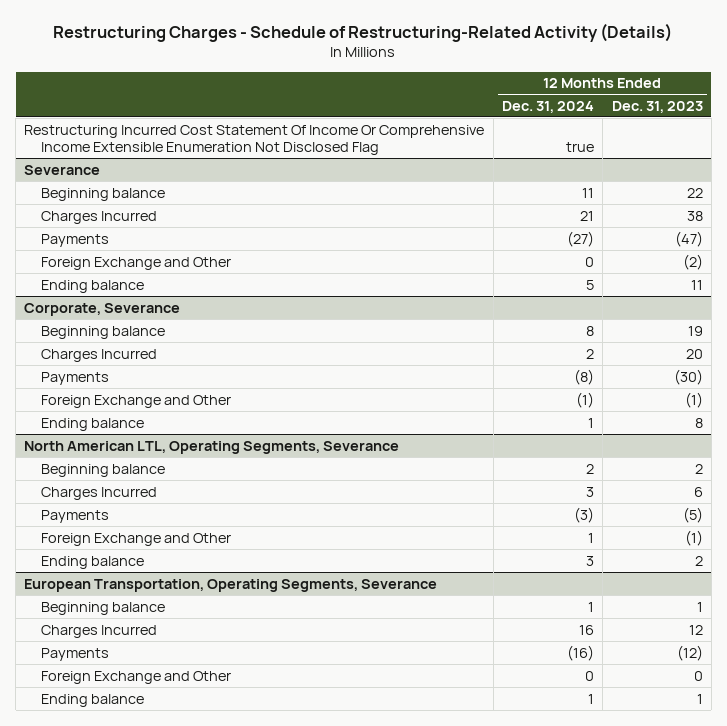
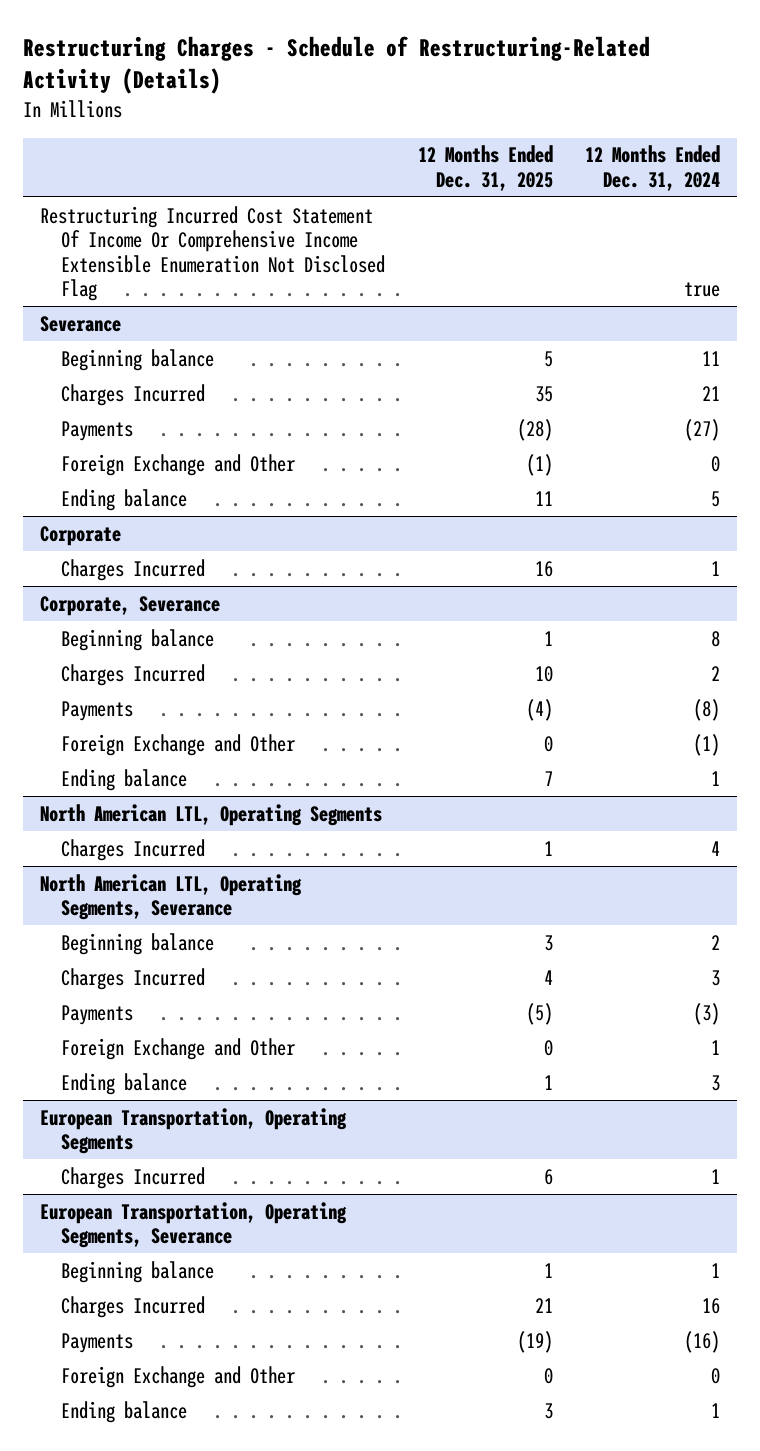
- | 12 Months Ended Dec. 31, 2024 | 12 Months Ended Dec. 31, 2023
+ | 12 Months Ended Dec. 31, 2025 | 12 Months Ended Dec. 31, 2024
+ Corporate
+ Charges Incurred | 16 | 1
+ North American LTL, Operating Segments
+ Charges Incurred | 1 | 4
+ European Transportation, Operating Segments
+ Charges Incurred | 6 | 1

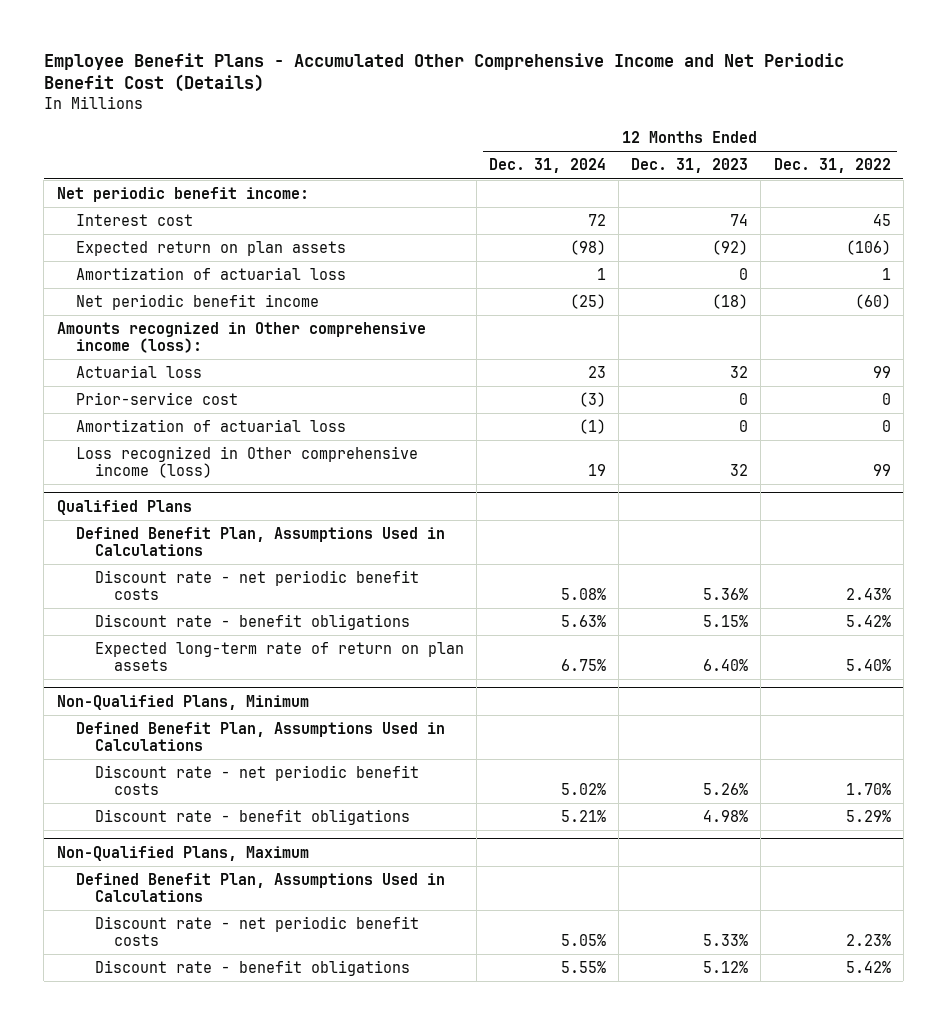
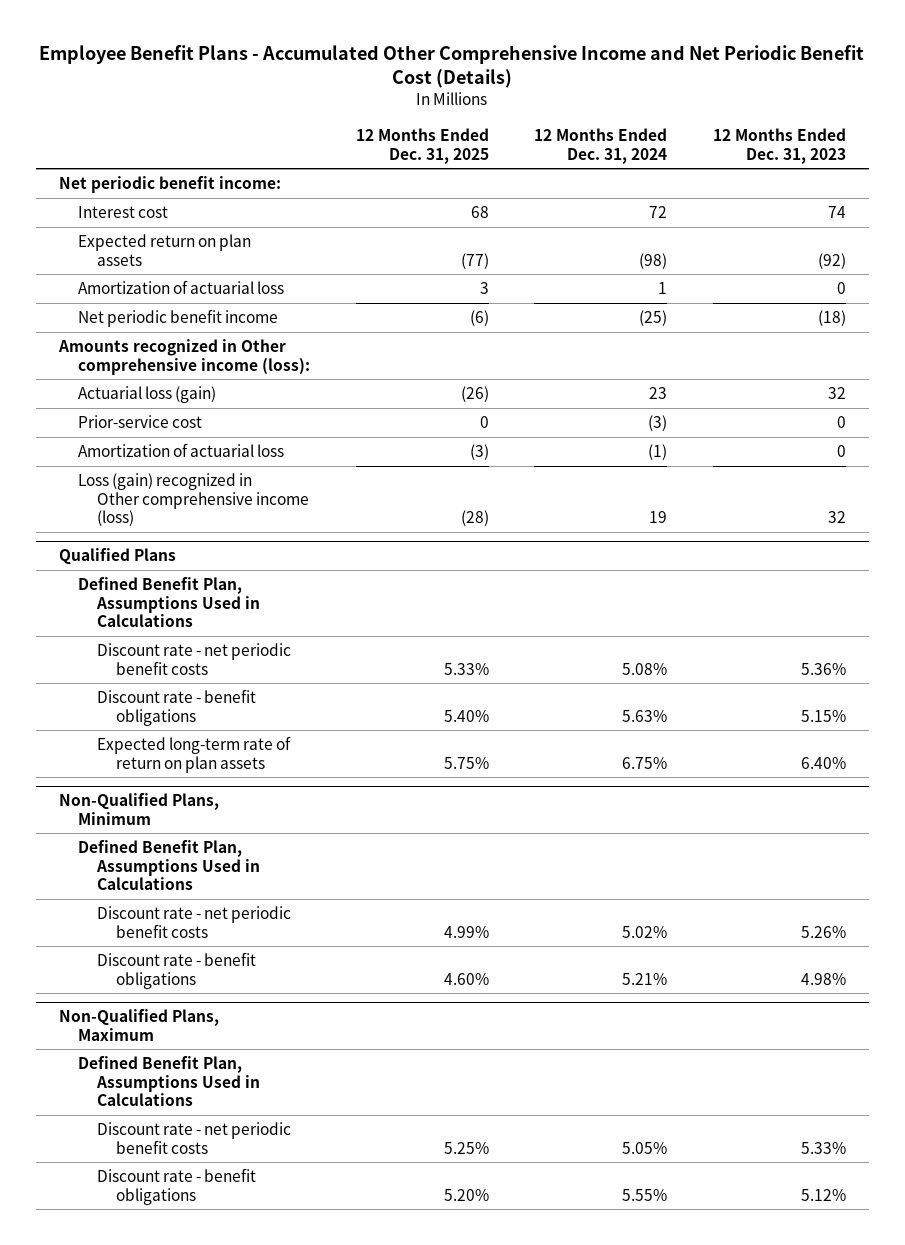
- | 12 Months Ended Dec. 31, 2024 | 12 Months Ended Dec. 31, 2023 | 12 Months Ended Dec. 31, 2022
+ | 12 Months Ended Dec. 31, 2025 | 12 Months Ended Dec. 31, 2024 | 12 Months Ended Dec. 31, 2023
- Actuarial loss | 23 | 32 | 99
+ Actuarial loss (gain) | (26) | 23 | 32
- Loss recognized in Other comprehensive income (loss) | 19 | 32 | 99
+ Loss (gain) recognized in Other comprehensive income (loss) | (28) | 19 | 32

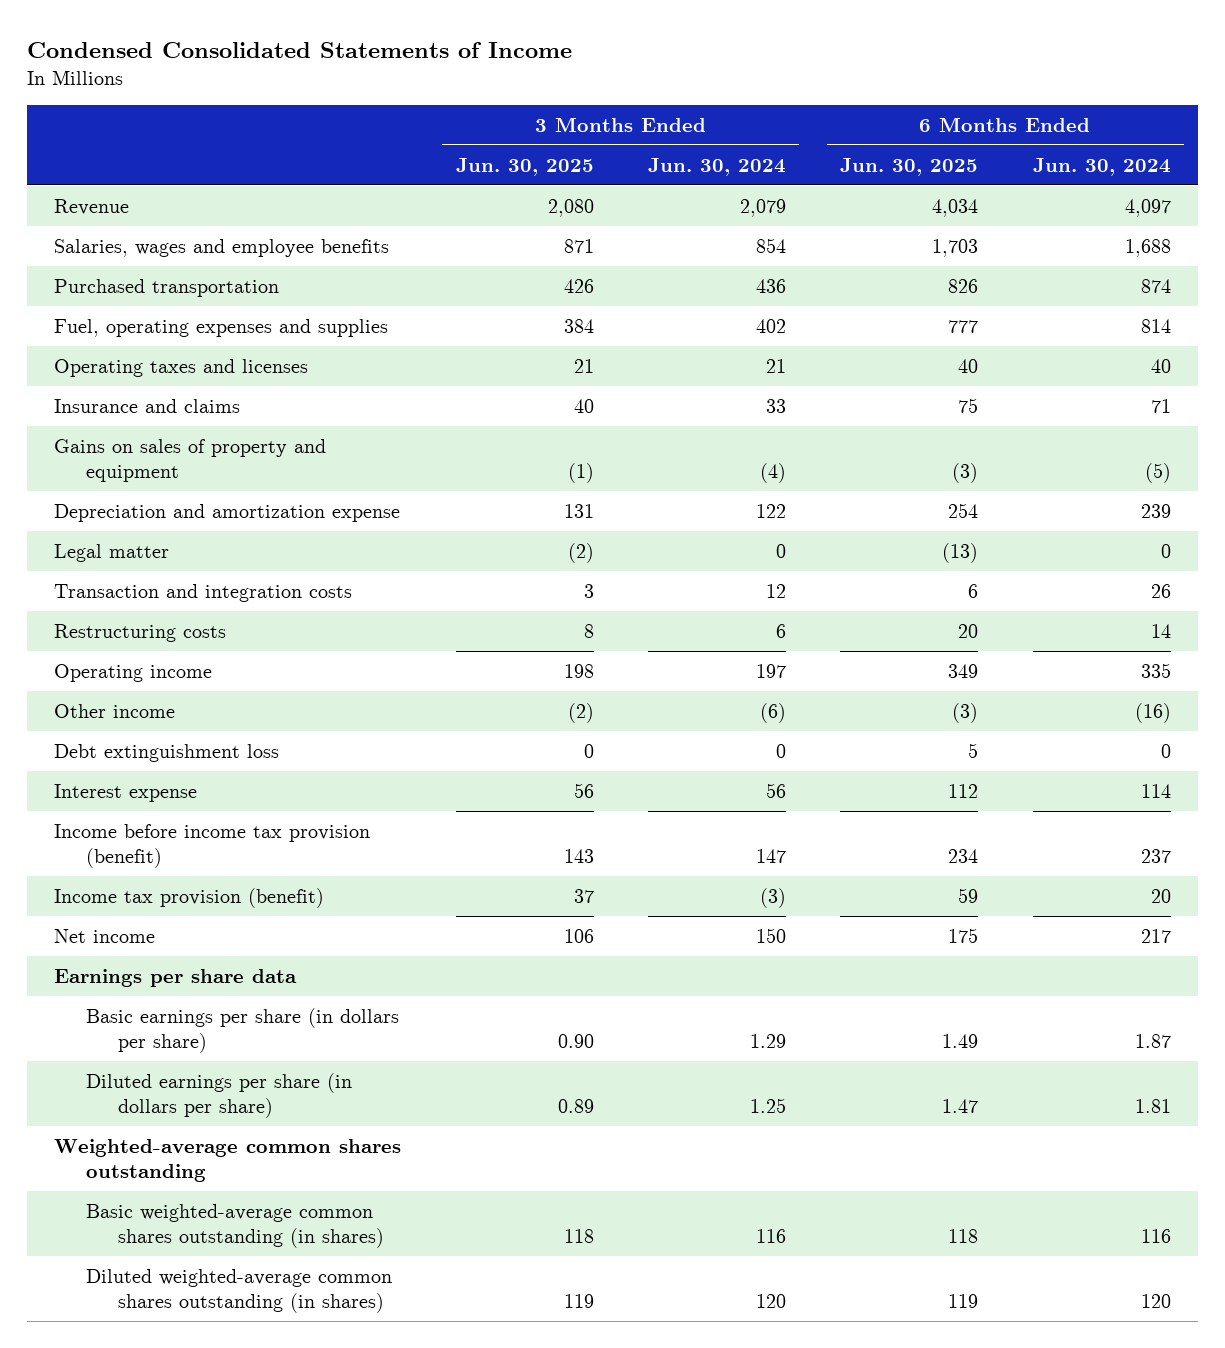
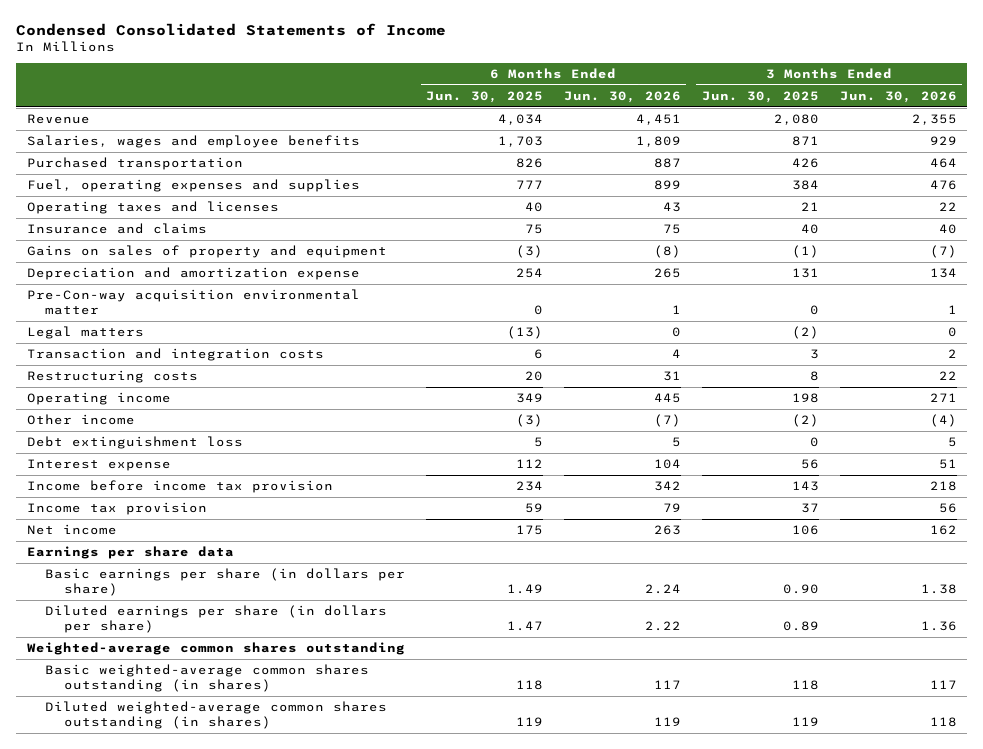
- | 3 Months Ended Jun. 30, 2025 | 3 Months Ended Jun. 30, 2024 | 6 Months Ended Jun. 30, 2025 | 6 Months Ended Jun. 30, 2024
+ | 6 Months Ended Jun. 30, 2025 | 6 Months Ended Jun. 30, 2026 | 3 Months Ended Jun. 30, 2025 | 3 Months Ended Jun. 30, 2026
- Legal matter | (2) | 0 | (13) | 0
+ Pre-Con-way acquisition environmental matter | 0 | 1 | 0 | 1
+ Legal matters | (13) | 0 | (2) | 0
- Income before income tax provision (benefit) | 143 | 147 | 234 | 237
- Income tax provision (benefit) | 37 | (3) | 59 | 20
+ Income before income tax provision | 234 | 342 | 143 | 218
+ Income tax provision | 59 | 79 | 37 | 56

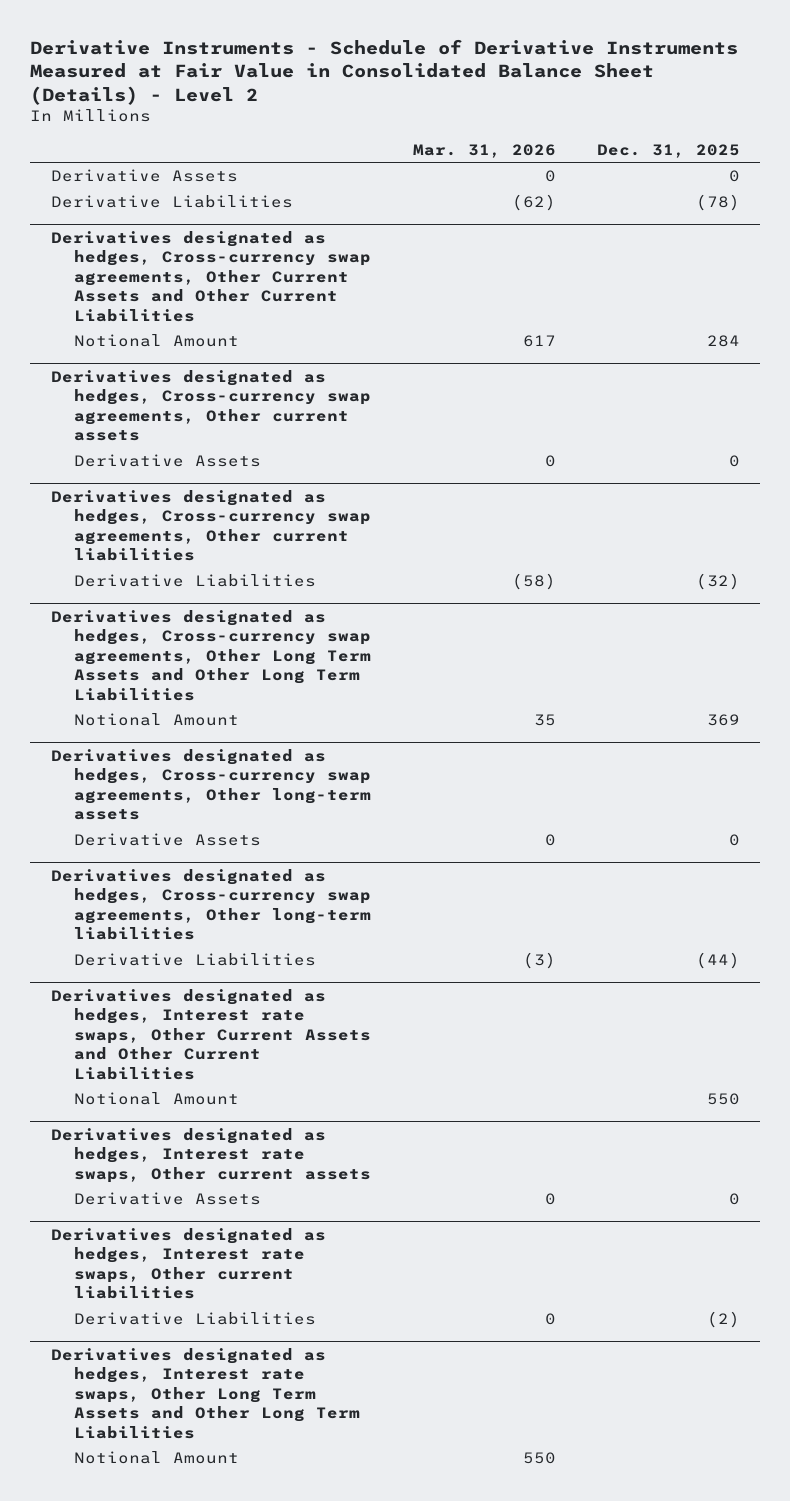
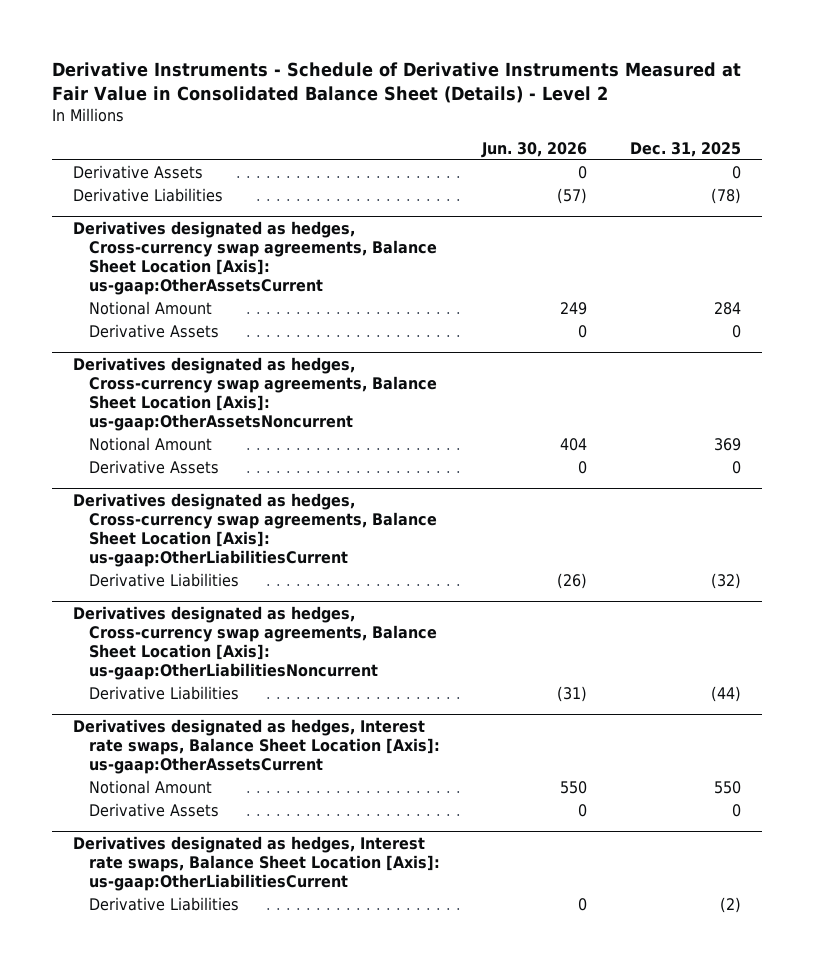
- | Mar. 31, 2026 | Dec. 31, 2025
+ | Jun. 30, 2026 | Dec. 31, 2025
- Derivatives designated as hedges, Cross-currency swap agreements, Other Current Assets and Other Current Liabilities
+ Derivatives designated as hedges, Cross-currency swap agreements, Balance Sheet Location [Axis]: us-gaap:OtherAssetsCurrent
- Derivatives designated as hedges, Cross-currency swap agreements, Other current assets
- Derivatives designated as hedges, Cross-currency swap agreements, Other current liabilities
- Derivative Liabilities | (58) | (32)
- Derivatives designated as hedges, Cross-currency swap agreements, Other Long Term Assets and Other Long Term Liabilities
+ Derivatives designated as hedges, Cross-currency swap agreements, Balance Sheet Location [Axis]: us-gaap:OtherAssetsNoncurrent
- Derivatives designated as hedges, Cross-currency swap agreements, Other long-term assets
- Derivatives designated as hedges, Cross-currency swap agreements, Other long-term liabilities
+ Derivatives designated as hedges, Cross-currency swap agreements, Balance Sheet Location [Axis]: us-gaap:OtherLiabilitiesCurrent
+ Derivative Liabilities | (26) | (32)
+ Derivatives designated as hedges, Cross-currency swap agreements, Balance Sheet Location [Axis]: us-gaap:OtherLiabilitiesNoncurrent
- Derivatives designated as hedges, Interest rate swaps, Other Current Assets and Other Current Liabilities
+ Derivatives designated as hedges, Interest rate swaps, Balance Sheet Location [Axis]: us-gaap:OtherAssetsCurrent
- Derivatives designated as hedges, Interest rate swaps, Other current assets
- Derivatives designated as hedges, Interest rate swaps, Other current liabilities
+ Derivatives designated as hedges, Interest rate swaps, Balance Sheet Location [Axis]: us-gaap:OtherLiabilitiesCurrent
- Derivatives designated as hedges, Interest rate swaps, Other Long Term Assets and Other Long Term Liabilities
- Notional Amount | 550 |

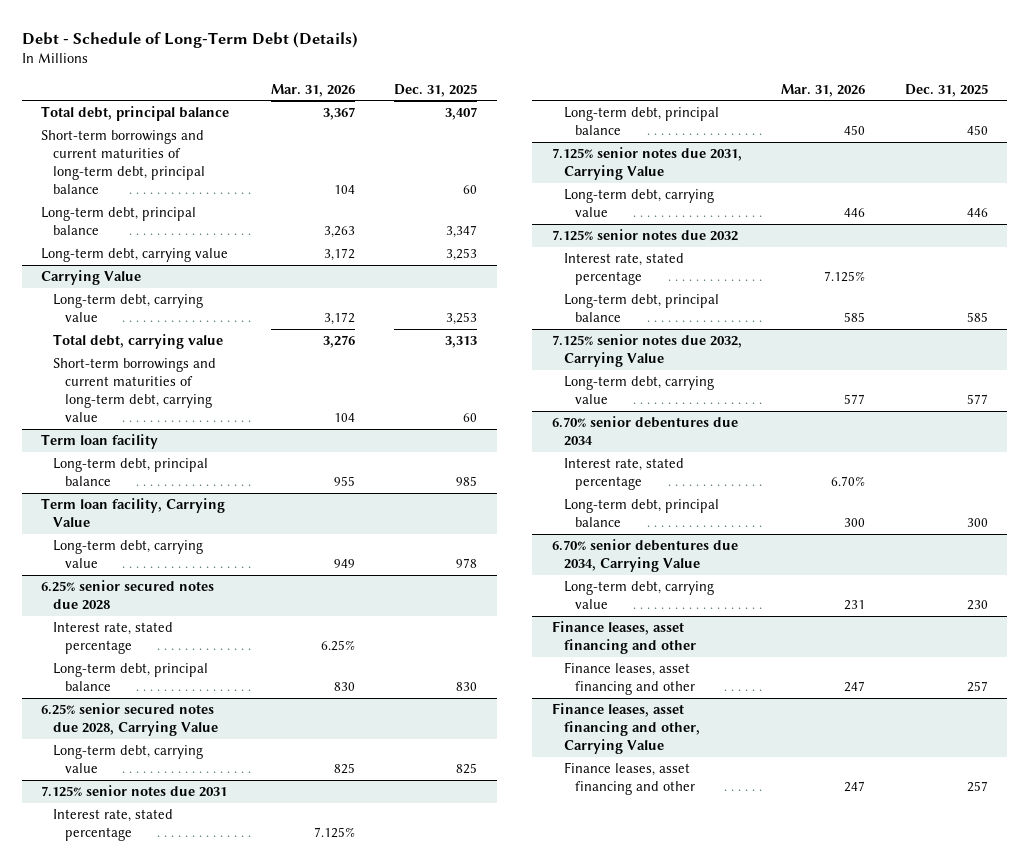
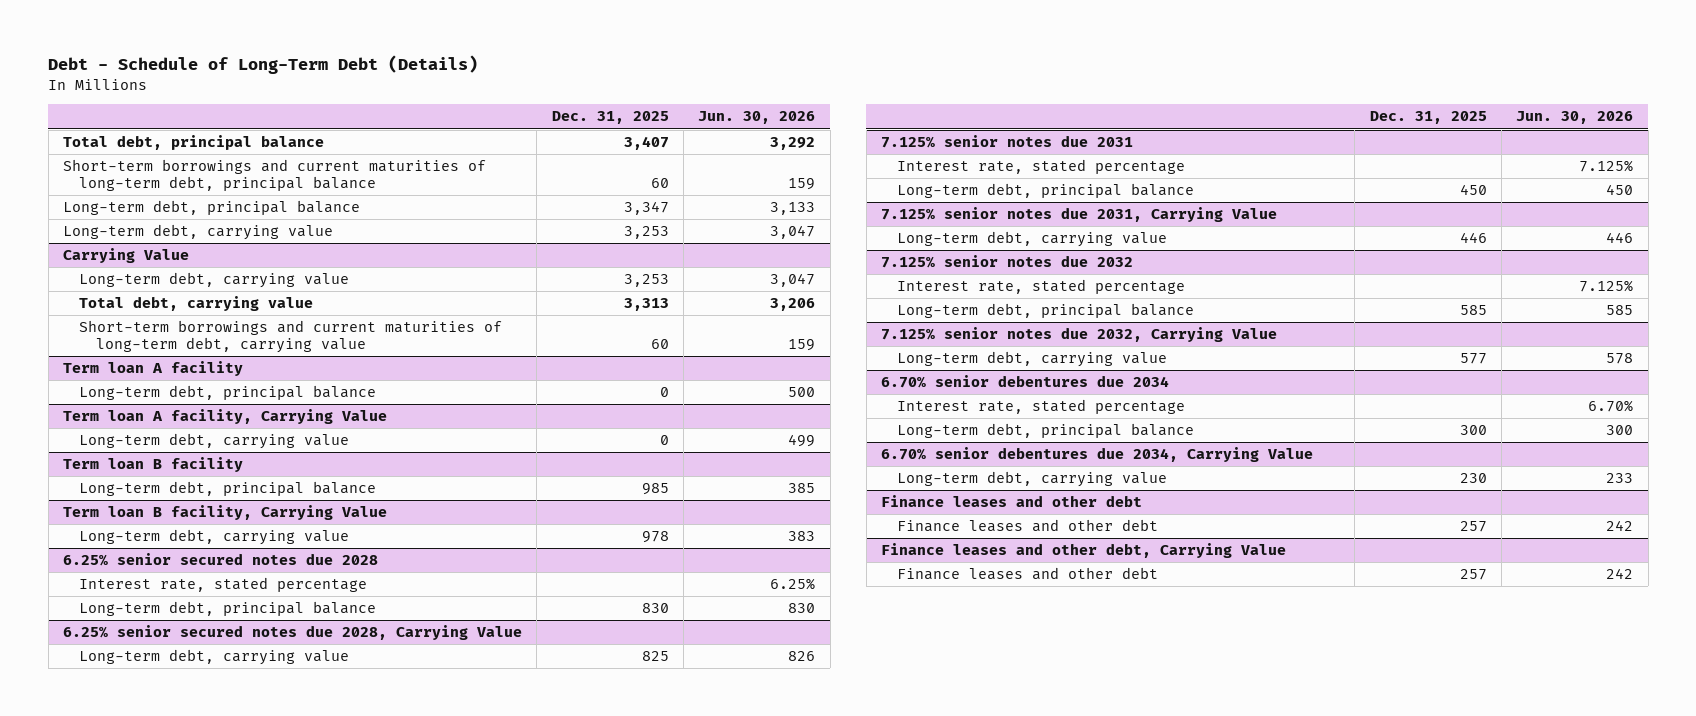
- | Mar. 31, 2026 | Dec. 31, 2025
+ | Dec. 31, 2025 | Jun. 30, 2026
- Term loan facility
+ Term loan A facility
+ Long-term debt, principal balance | 0 | 500
+ Term loan A facility, Carrying Value
+ Long-term debt, carrying value | 0 | 499
+ Term loan B facility
- Term loan facility, Carrying Value
+ Term loan B facility, Carrying Value
- Finance leases, asset financing and other
- Finance leases, asset financing and other | 247 | 257
- Finance leases, asset financing and other, Carrying Value
- Finance leases, asset financing and other | 247 | 257
+ Finance leases and other debt
+ Finance leases and other debt | 257 | 242
+ Finance leases and other debt, Carrying Value
+ Finance leases and other debt | 257 | 242

